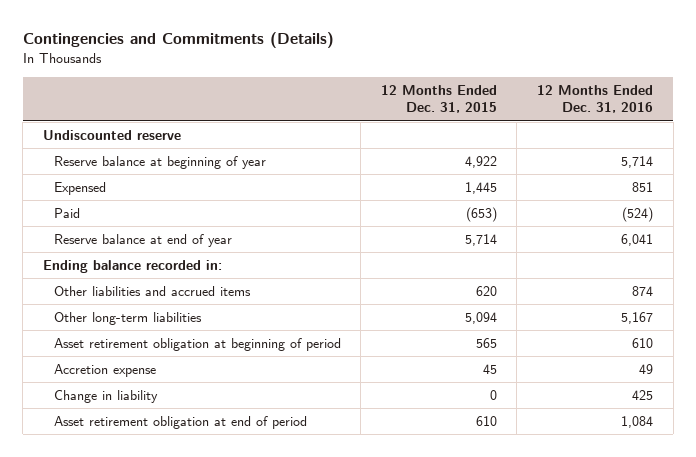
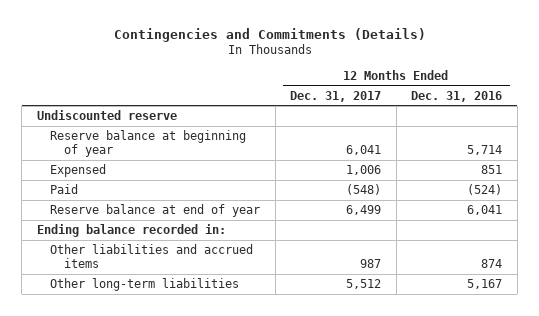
- | 12 Months Ended Dec. 31, 2015 | 12 Months Ended Dec. 31, 2016
+ | 12 Months Ended Dec. 31, 2017 | 12 Months Ended Dec. 31, 2016
- Asset retirement obligation at beginning of period | 565 | 610
- Accretion expense | 45 | 49
- Change in liability | 0 | 425
- Asset retirement obligation at end of period | 610 | 1,084

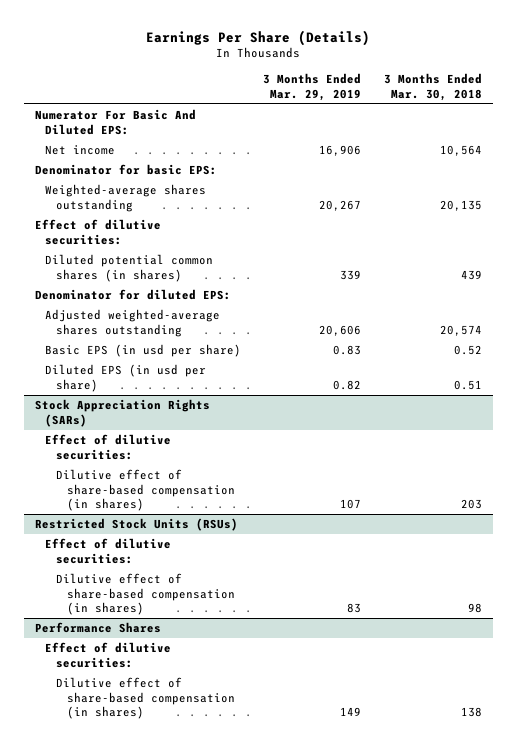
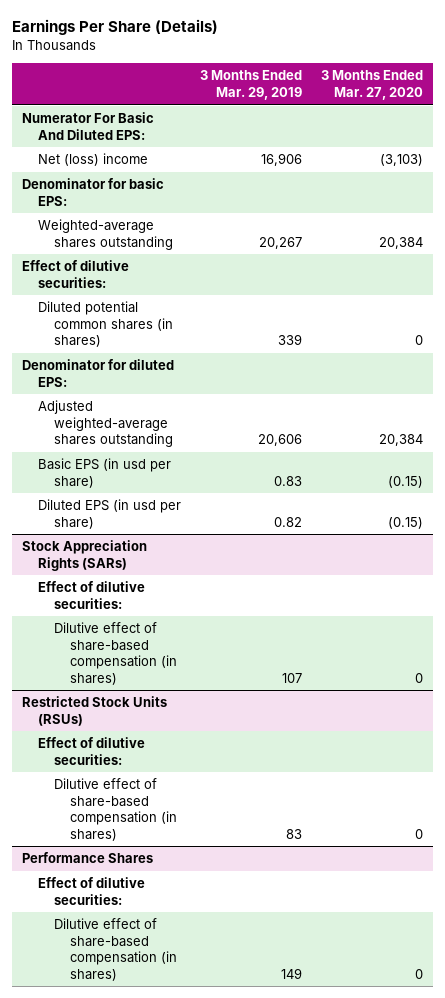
- | 3 Months Ended Mar. 29, 2019 | 3 Months Ended Mar. 30, 2018
+ | 3 Months Ended Mar. 29, 2019 | 3 Months Ended Mar. 27, 2020
- Net income | 16,906 | 10,564
+ Net (loss) income | 16,906 | (3,103)

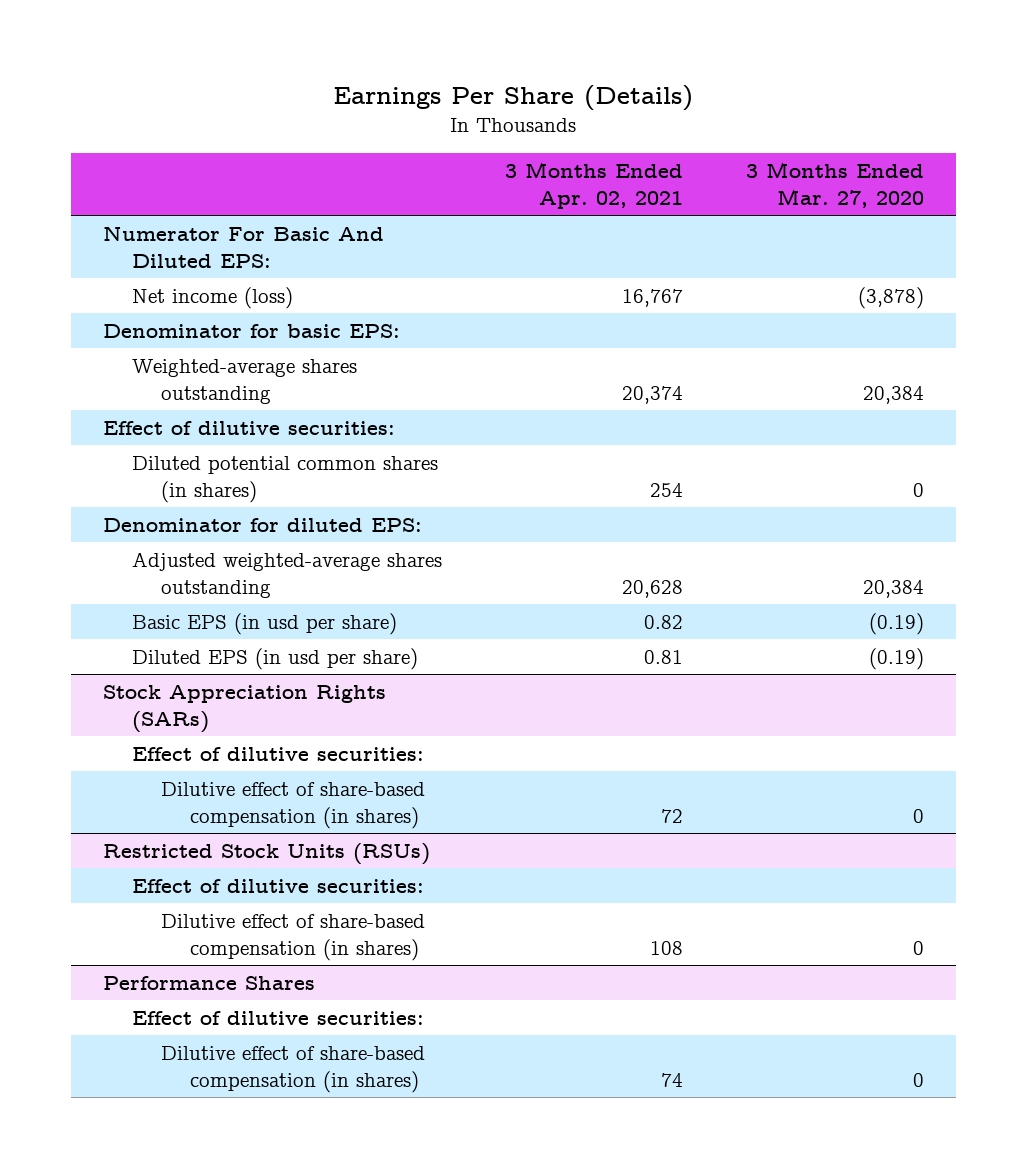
- | 3 Months Ended Mar. 29, 2019 | 3 Months Ended Mar. 27, 2020
+ | 3 Months Ended Apr. 02, 2021 | 3 Months Ended Mar. 27, 2020
- Net (loss) income | 16,906 | (3,103)
+ Net income (loss) | 16,767 | (3,878)
- Basic EPS (in usd per share) | 0.83 | (0.15)
- Diluted EPS (in usd per share) | 0.82 | (0.15)
+ Basic EPS (in usd per share) | 0.82 | (0.19)
+ Diluted EPS (in usd per share) | 0.81 | (0.19)

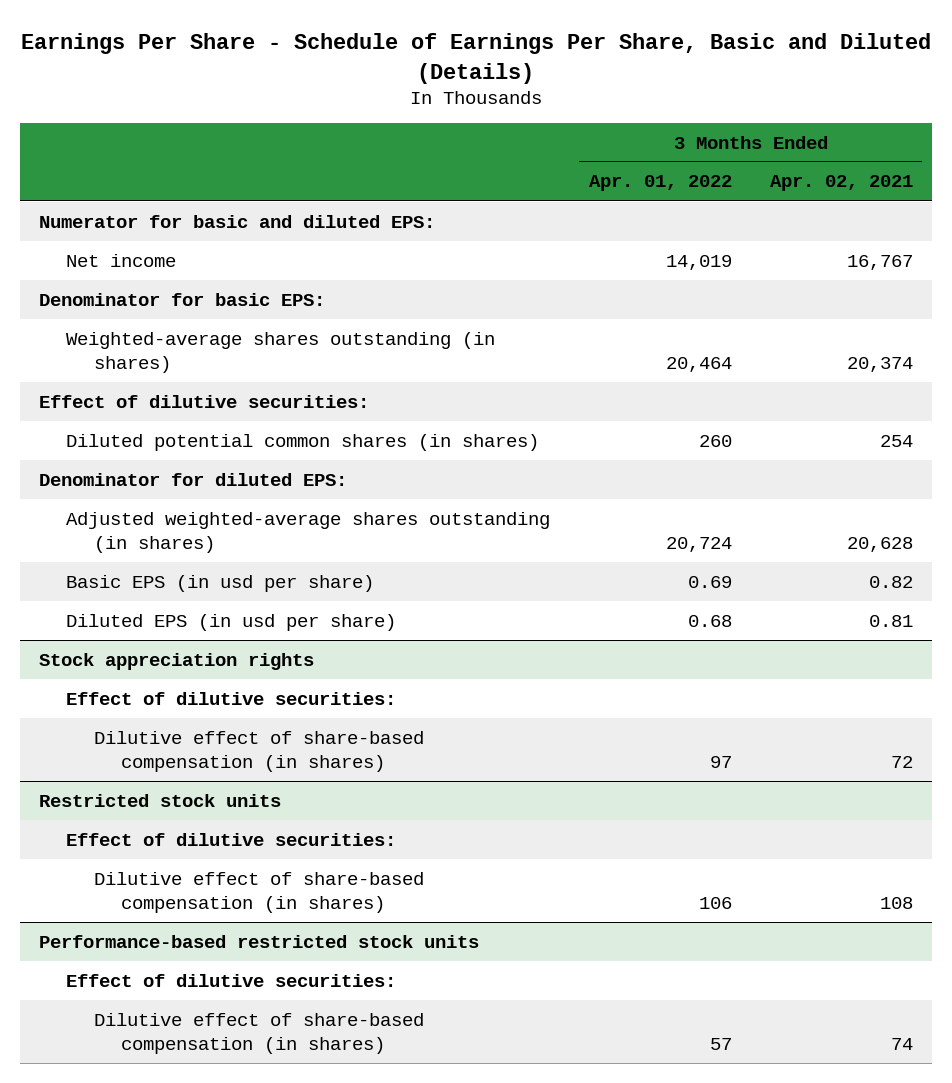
- Earnings Per Share (Details)
+ Earnings Per Share - Schedule of Earnings Per Share, Basic and Diluted (Details)
- | 3 Months Ended Apr. 02, 2021 | 3 Months Ended Mar. 27, 2020
+ | 3 Months Ended Apr. 01, 2022 | 3 Months Ended Apr. 02, 2021
- Numerator For Basic And Diluted EPS:
- Net income (loss) | 16,767 | (3,878)
+ Numerator for basic and diluted EPS:
+ Net income | 14,019 | 16,767
- Weighted-average shares outstanding | 20,374 | 20,384
+ Weighted-average shares outstanding (in shares) | 20,464 | 20,374
- Adjusted weighted-average shares outstanding | 20,628 | 20,384
+ Adjusted weighted-average shares outstanding (in shares) | 20,724 | 20,628
- Stock Appreciation Rights (SARs)
+ Stock appreciation rights
- Restricted Stock Units (RSUs)
+ Restricted stock units
- Performance Shares
+ Performance-based restricted stock units

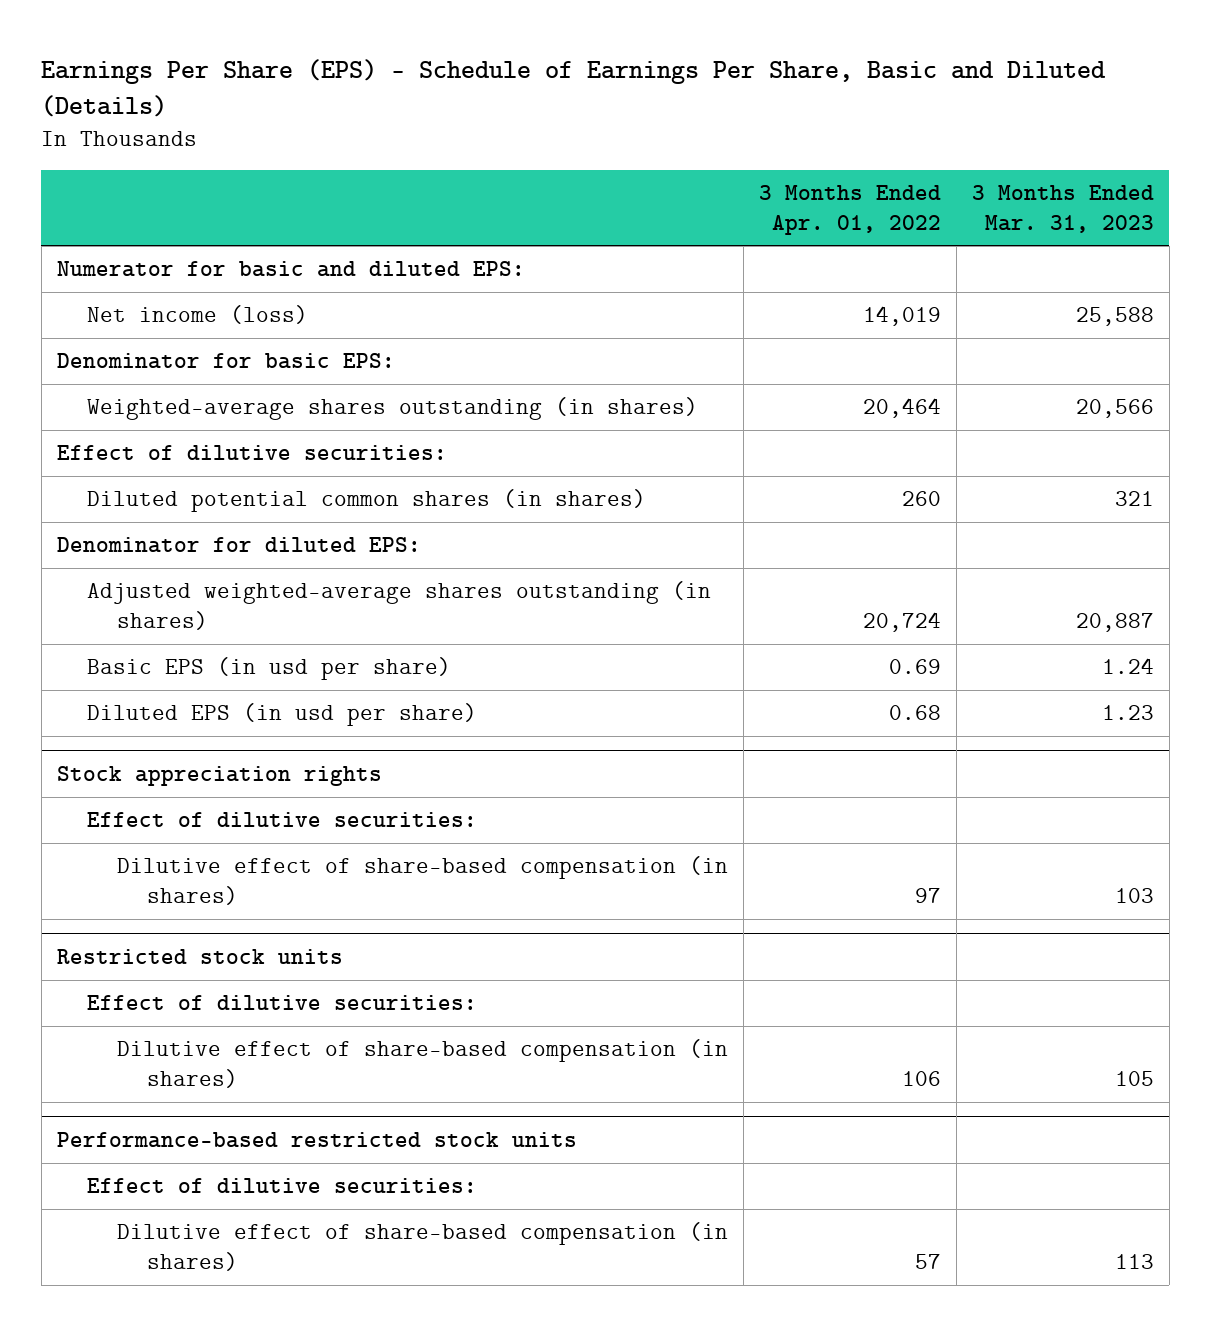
- Earnings Per Share - Schedule of Earnings Per Share, Basic and Diluted (Details)
+ Earnings Per Share (EPS) - Schedule of Earnings Per Share, Basic and Diluted (Details)
- | 3 Months Ended Apr. 01, 2022 | 3 Months Ended Apr. 02, 2021
+ | 3 Months Ended Apr. 01, 2022 | 3 Months Ended Mar. 31, 2023
- Net income | 14,019 | 16,767
+ Net income (loss) | 14,019 | 25,588

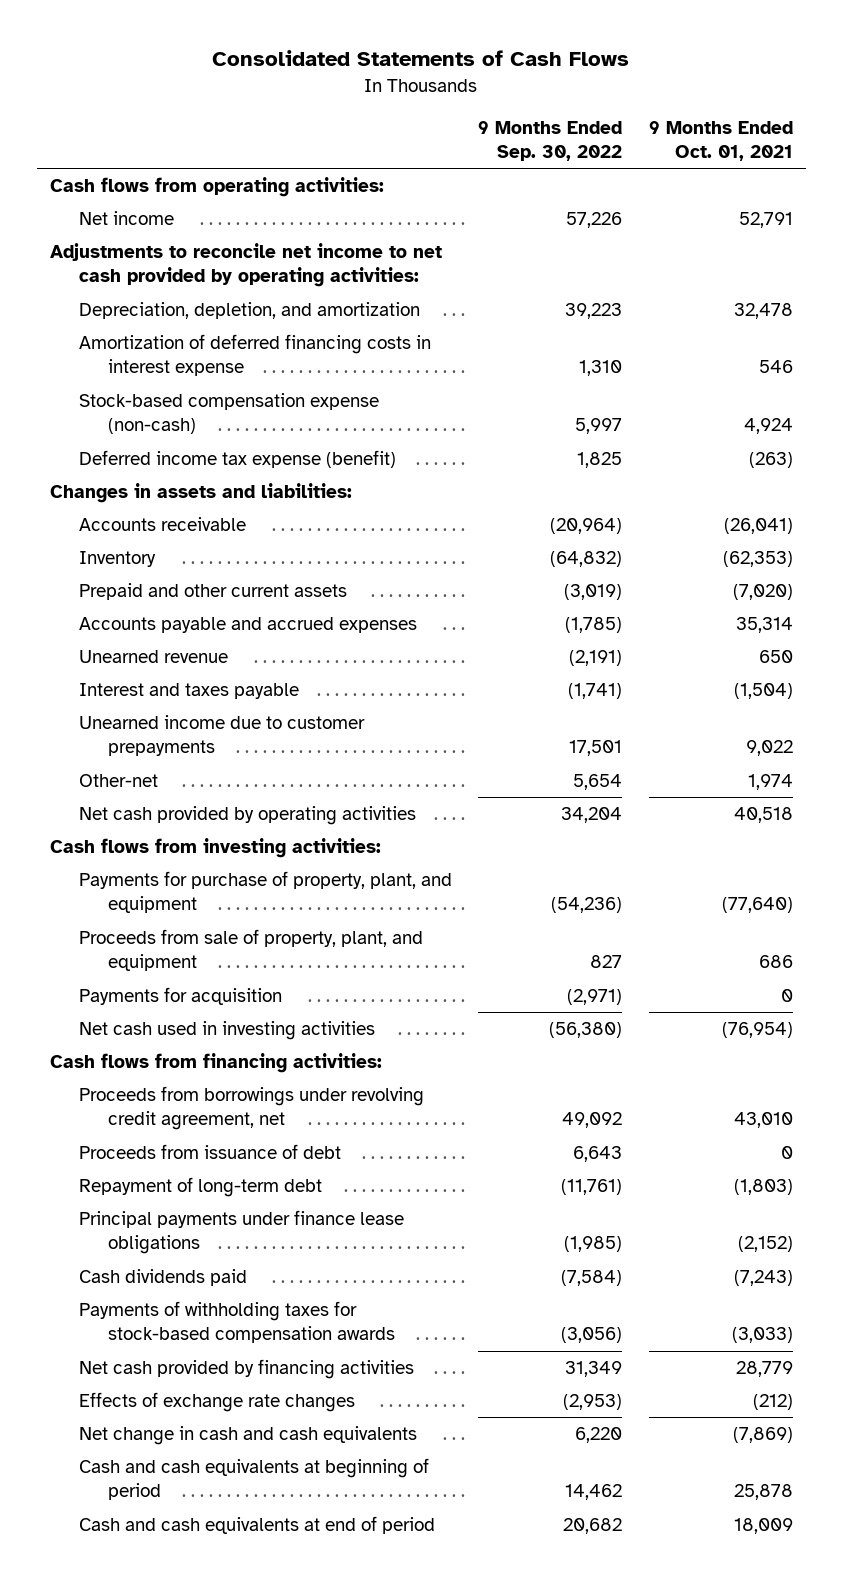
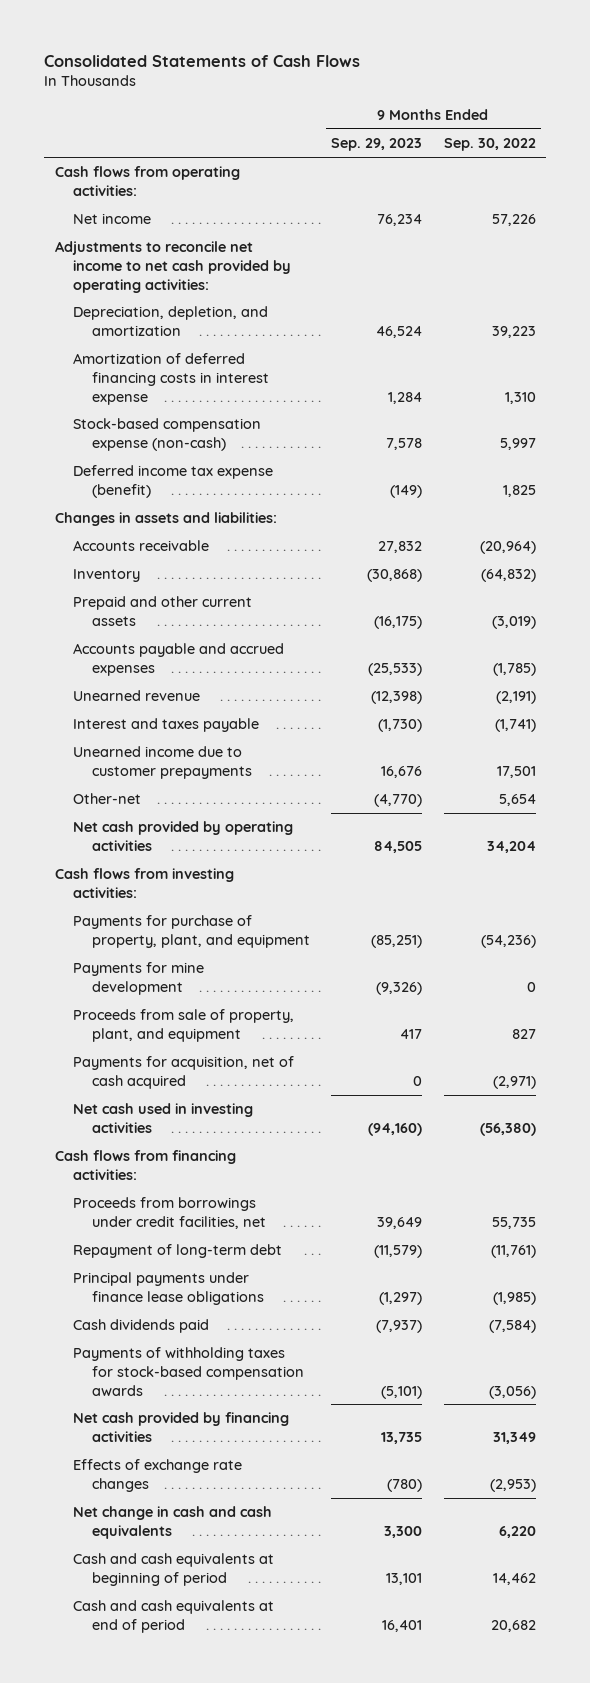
- | 9 Months Ended Sep. 30, 2022 | 9 Months Ended Oct. 01, 2021
+ | 9 Months Ended Sep. 29, 2023 | 9 Months Ended Sep. 30, 2022
+ Payments for mine development | (9,326) | 0
- Payments for acquisition | (2,971) | 0
+ Payments for acquisition, net of cash acquired | 0 | (2,971)
- Proceeds from borrowings under revolving credit agreement, net | 49,092 | 43,010
- Proceeds from issuance of debt | 6,643 | 0
+ Proceeds from borrowings under credit facilities, net | 39,649 | 55,735

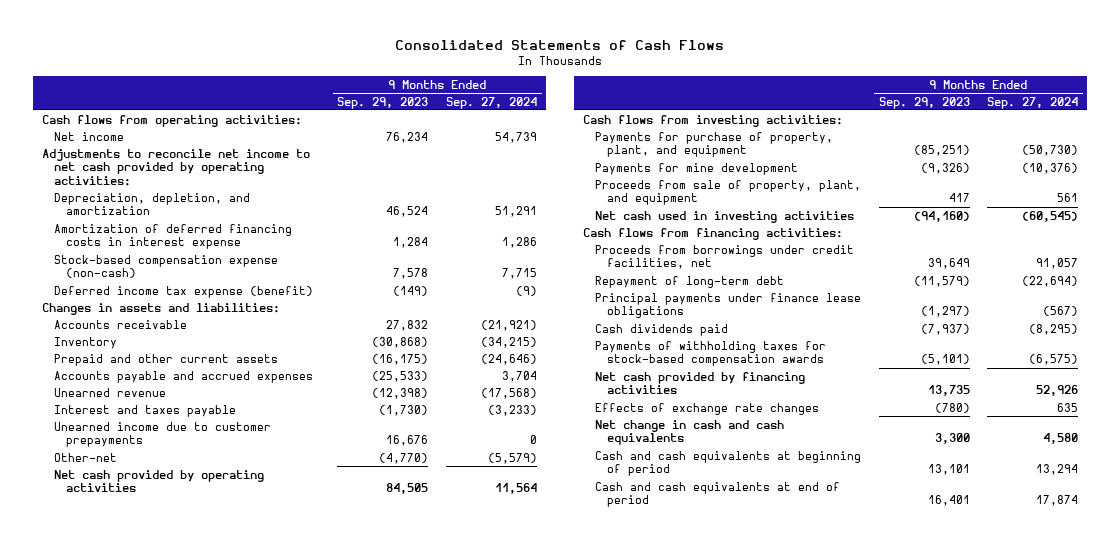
- | 9 Months Ended Sep. 29, 2023 | 9 Months Ended Sep. 30, 2022
+ | 9 Months Ended Sep. 29, 2023 | 9 Months Ended Sep. 27, 2024
- Payments for acquisition, net of cash acquired | 0 | (2,971)

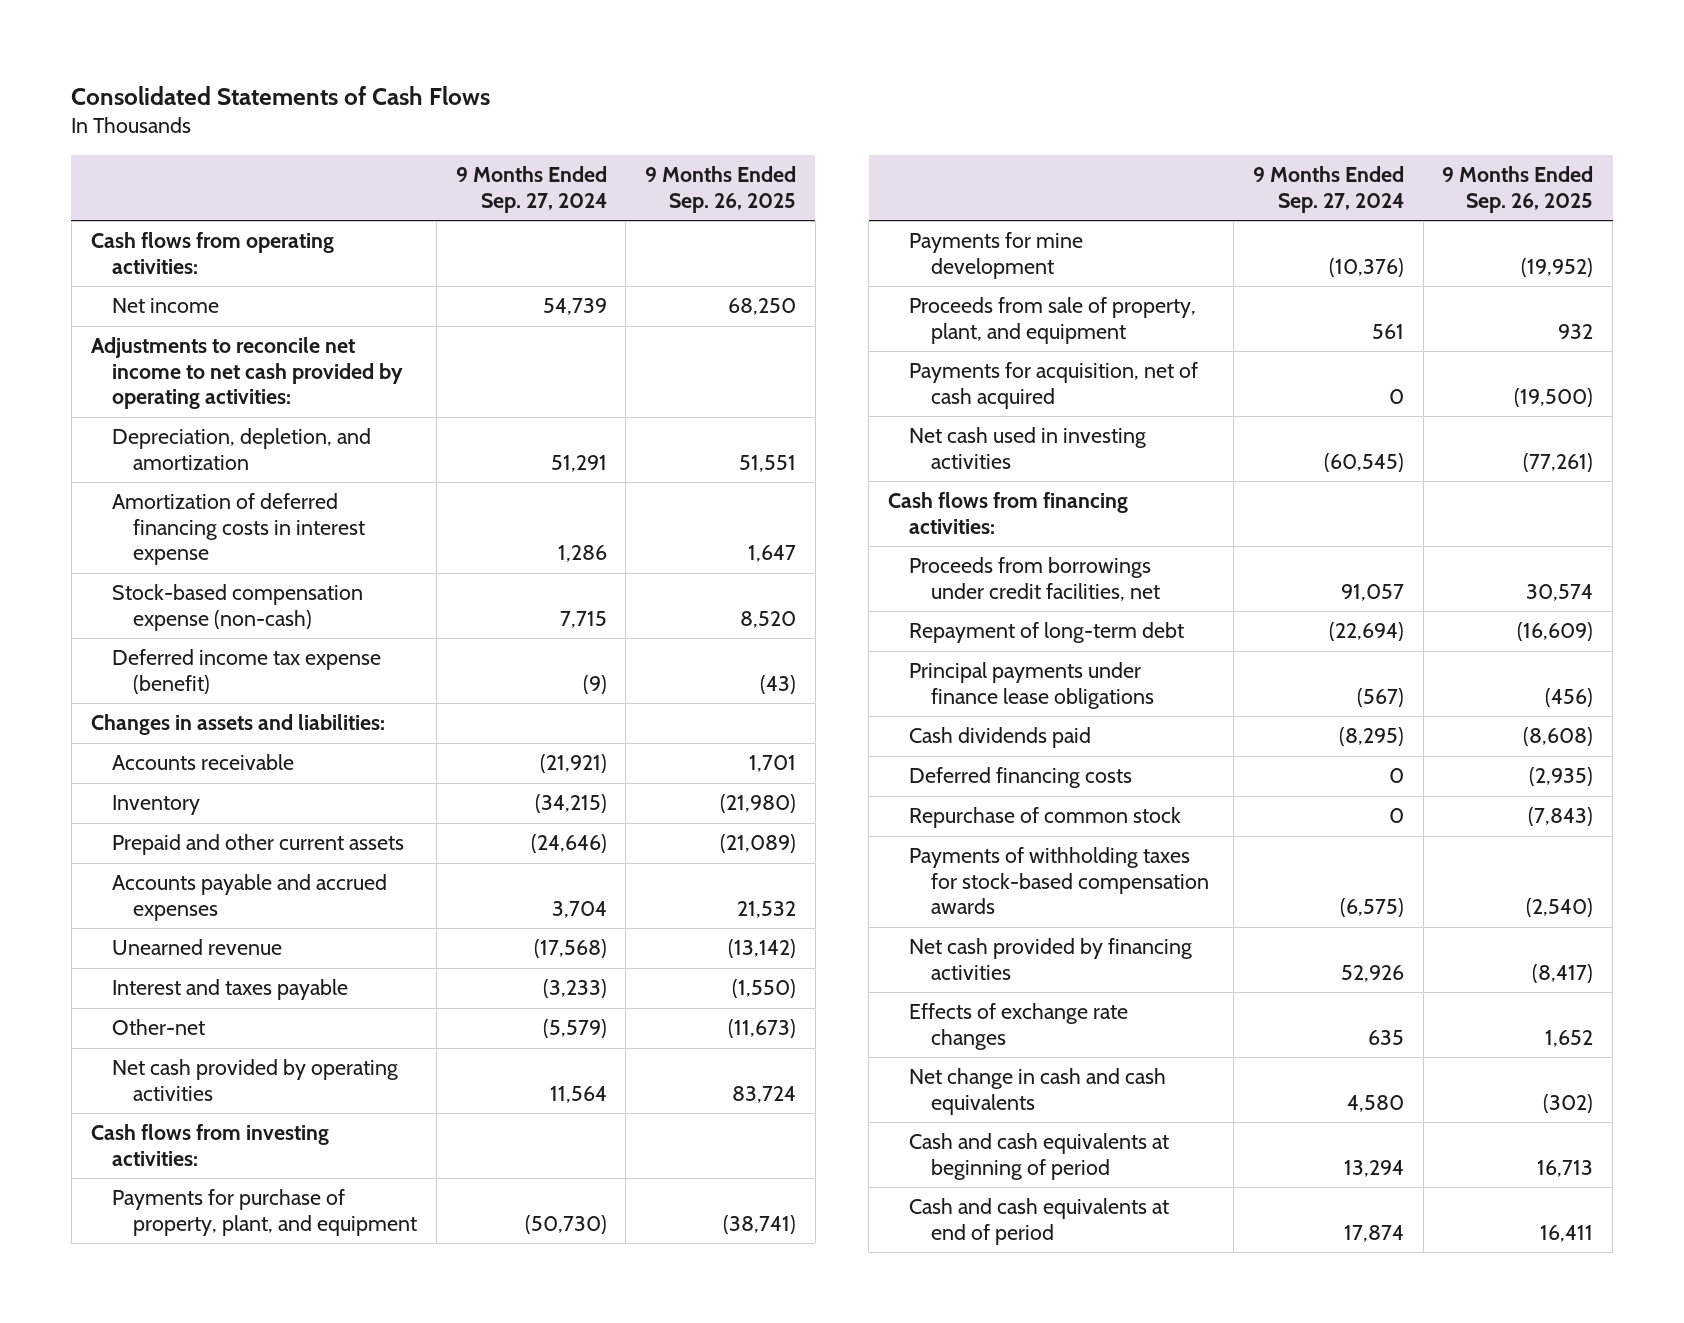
- | 9 Months Ended Sep. 29, 2023 | 9 Months Ended Sep. 27, 2024
+ | 9 Months Ended Sep. 27, 2024 | 9 Months Ended Sep. 26, 2025
- Unearned income due to customer prepayments | 16,676 | 0
+ Payments for acquisition, net of cash acquired | 0 | (19,500)
+ Deferred financing costs | 0 | (2,935)
+ Repurchase of common stock | 0 | (7,843)

